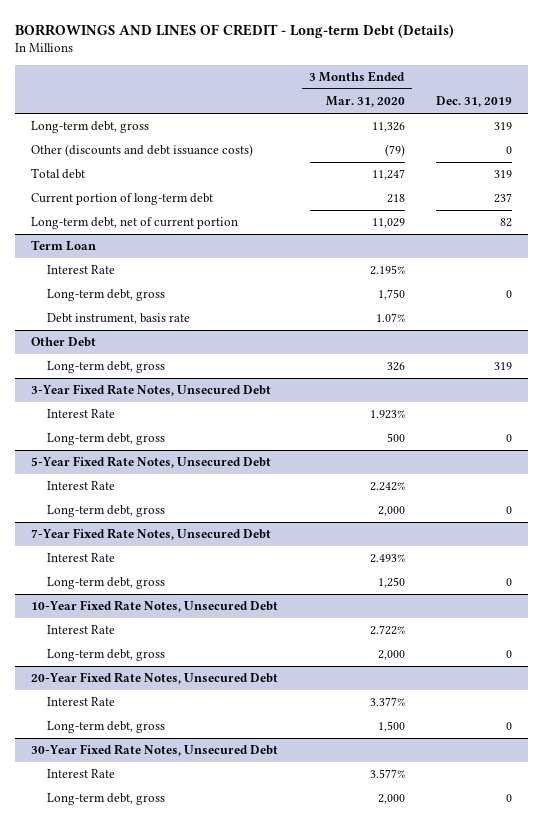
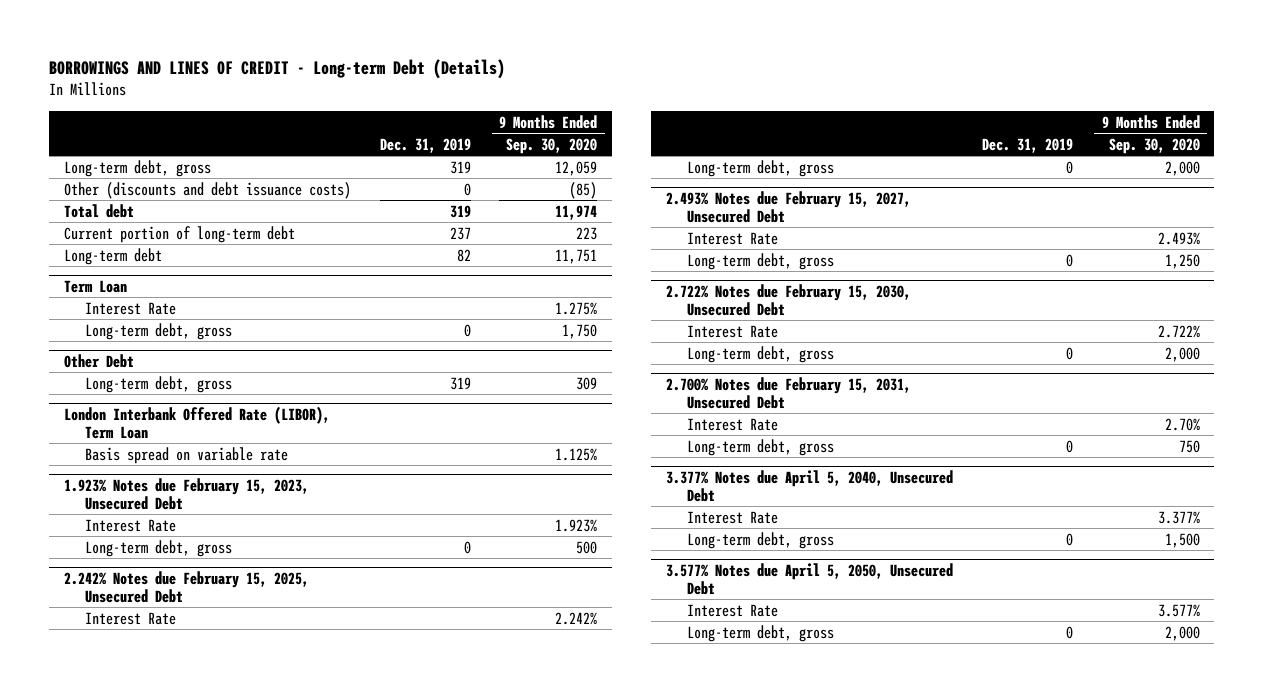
- | 3 Months Ended Mar. 31, 2020 | Dec. 31, 2019
+ | Dec. 31, 2019 | 9 Months Ended Sep. 30, 2020
- Long-term debt, net of current portion | 11,029 | 82
+ Long-term debt | 82 | 11,751
@ Term Loan
- Debt instrument, basis rate | 1.07% |
- 3-Year Fixed Rate Notes, Unsecured Debt
+ London Interbank Offered Rate (LIBOR), Term Loan
+ Basis spread on variable rate | | 1.125%
+ 1.923% Notes due February 15, 2023, Unsecured Debt
- 5-Year Fixed Rate Notes, Unsecured Debt
+ 2.242% Notes due February 15, 2025, Unsecured Debt
- 7-Year Fixed Rate Notes, Unsecured Debt
+ 2.493% Notes due February 15, 2027, Unsecured Debt
- 10-Year Fixed Rate Notes, Unsecured Debt
+ 2.722% Notes due February 15, 2030, Unsecured Debt
- 20-Year Fixed Rate Notes, Unsecured Debt
+ 2.700% Notes due February 15, 2031, Unsecured Debt
- 30-Year Fixed Rate Notes, Unsecured Debt
+ 3.377% Notes due April 5, 2040, Unsecured Debt
+ 3.577% Notes due April 5, 2050, Unsecured Debt
+ Interest Rate | | 3.577%
+ Long-term debt, gross | 0 | 2,000

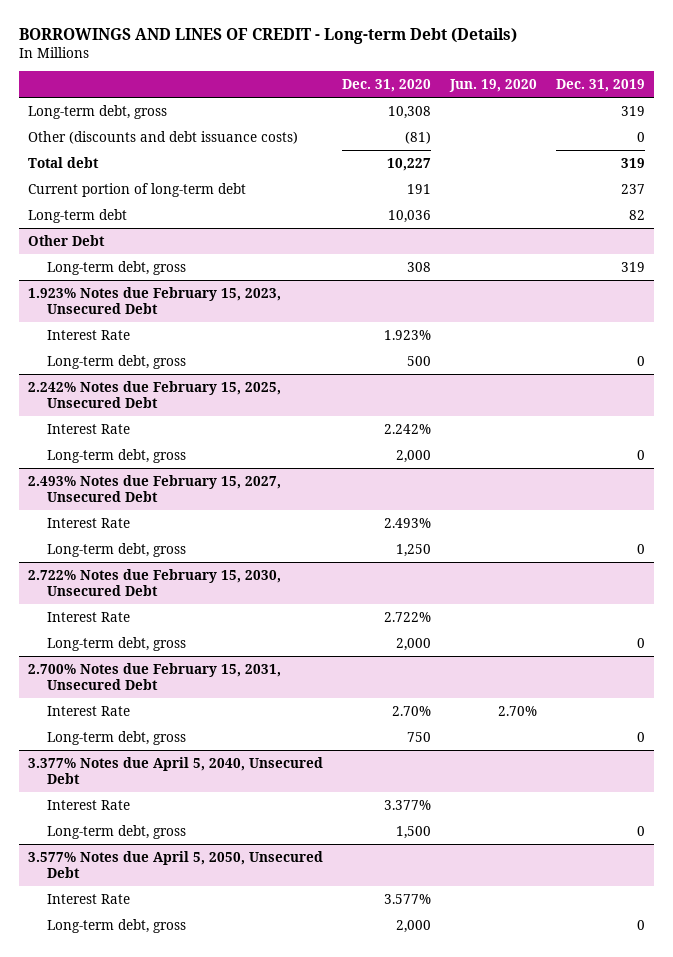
- | Dec. 31, 2019 | 9 Months Ended Sep. 30, 2020
+ | Dec. 31, 2020 | Jun. 19, 2020 | Dec. 31, 2019
- Term Loan
- Interest Rate | | 1.275%
- Long-term debt, gross | 0 | 1,750
- London Interbank Offered Rate (LIBOR), Term Loan
- Basis spread on variable rate | | 1.125%

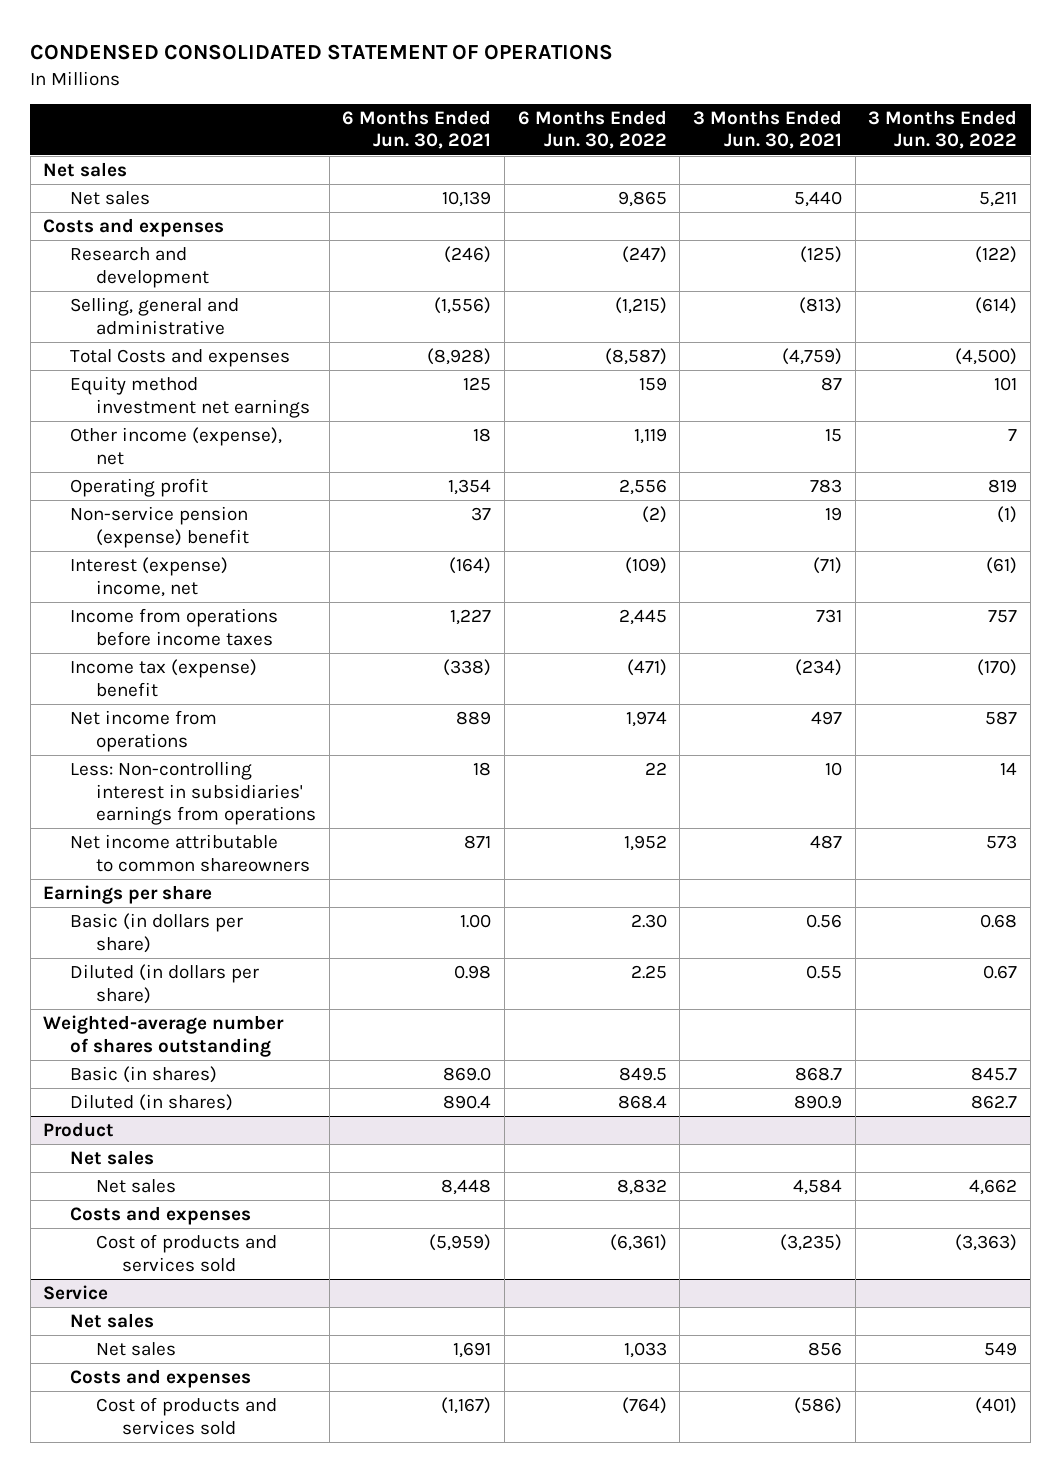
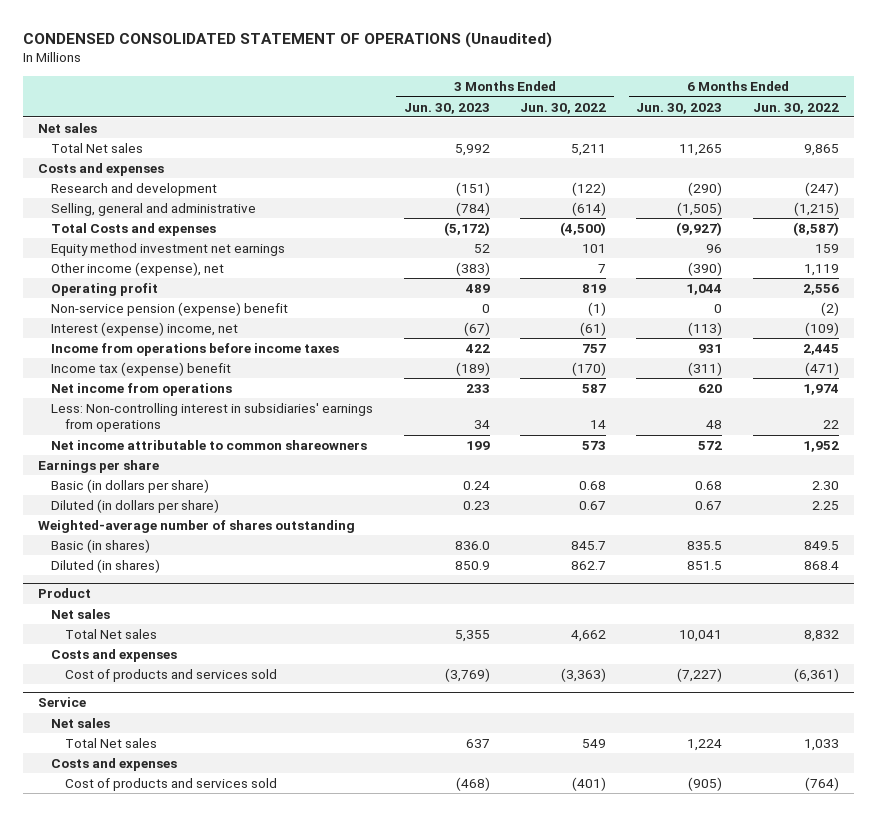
- CONDENSED CONSOLIDATED STATEMENT OF OPERATIONS
+ CONDENSED CONSOLIDATED STATEMENT OF OPERATIONS (Unaudited)
- | 6 Months Ended Jun. 30, 2021 | 6 Months Ended Jun. 30, 2022 | 3 Months Ended Jun. 30, 2021 | 3 Months Ended Jun. 30, 2022
+ | 3 Months Ended Jun. 30, 2023 | 3 Months Ended Jun. 30, 2022 | 6 Months Ended Jun. 30, 2023 | 6 Months Ended Jun. 30, 2022
- Net sales | 10,139 | 9,865 | 5,440 | 5,211
+ Total Net sales | 5,992 | 5,211 | 11,265 | 9,865
@ Product
- Net sales | 8,448 | 8,832 | 4,584 | 4,662
+ Total Net sales | 5,355 | 4,662 | 10,041 | 8,832
@ Service
- Net sales | 1,691 | 1,033 | 856 | 549
+ Total Net sales | 637 | 549 | 1,224 | 1,033

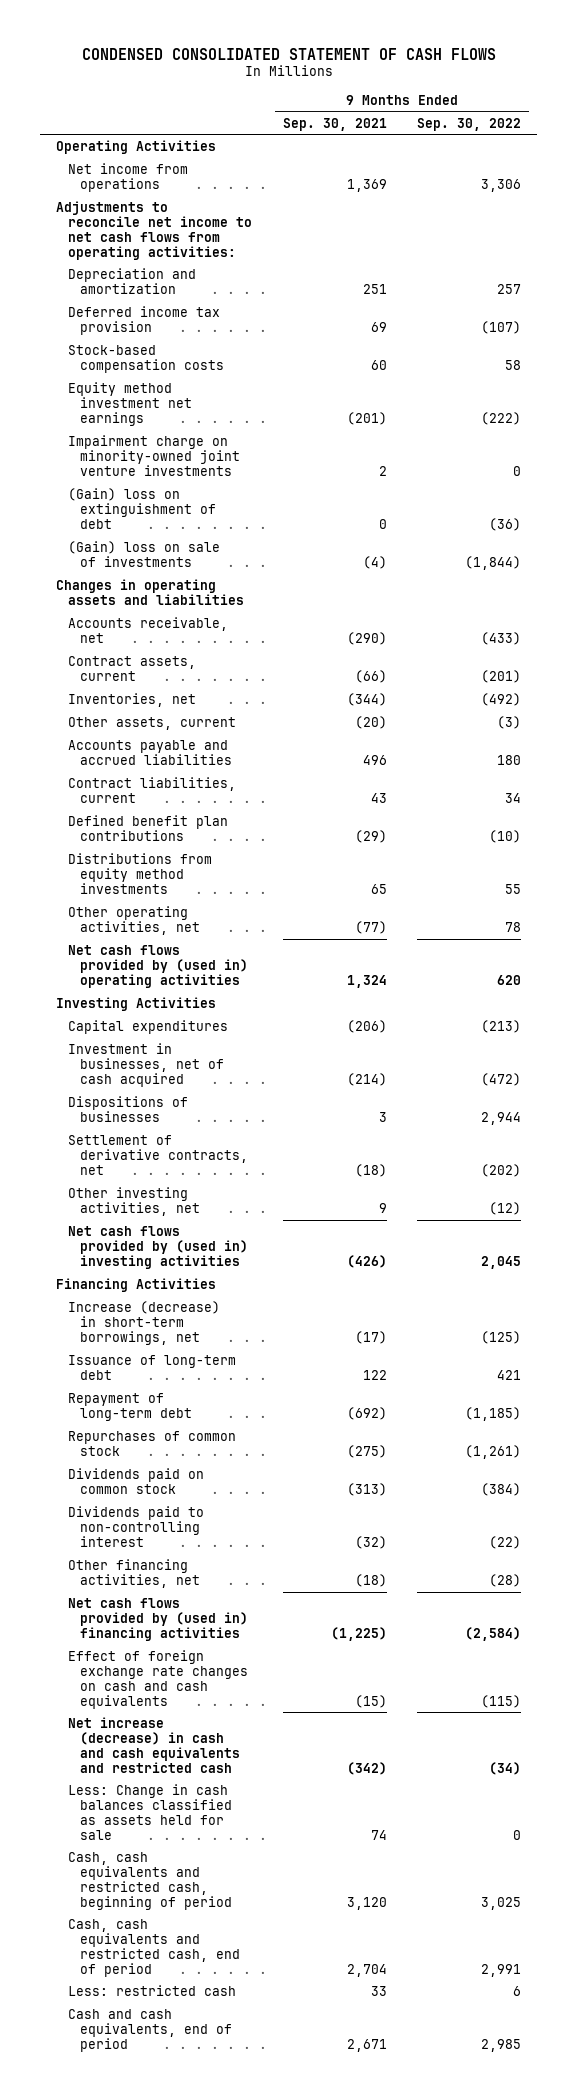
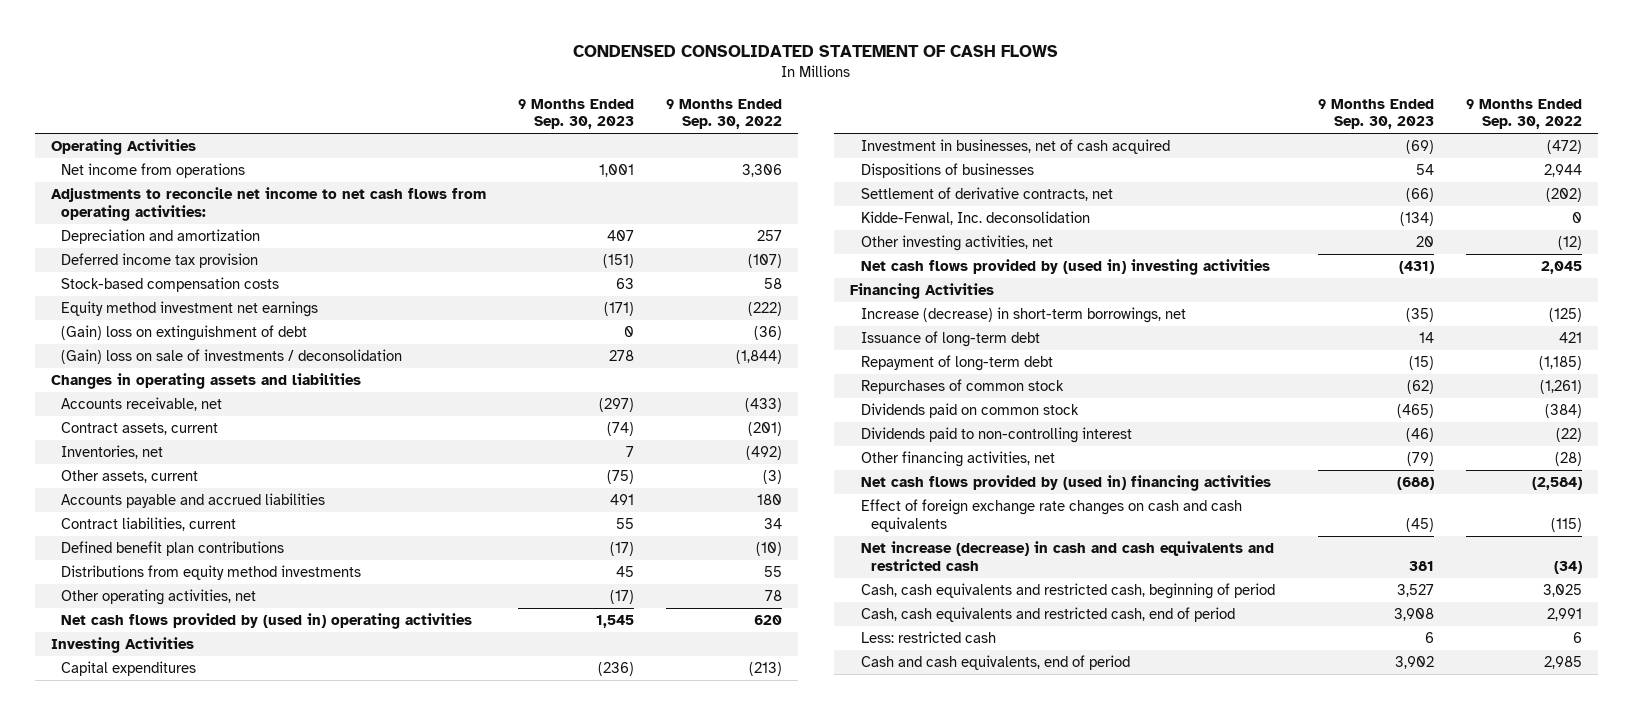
- | 9 Months Ended Sep. 30, 2021 | 9 Months Ended Sep. 30, 2022
+ | 9 Months Ended Sep. 30, 2023 | 9 Months Ended Sep. 30, 2022
- Impairment charge on minority-owned joint venture investments | 2 | 0
- (Gain) loss on sale of investments | (4) | (1,844)
+ (Gain) loss on sale of investments / deconsolidation | 278 | (1,844)
+ Kidde-Fenwal, Inc. deconsolidation | (134) | 0
- Less: Change in cash balances classified as assets held for sale | 74 | 0

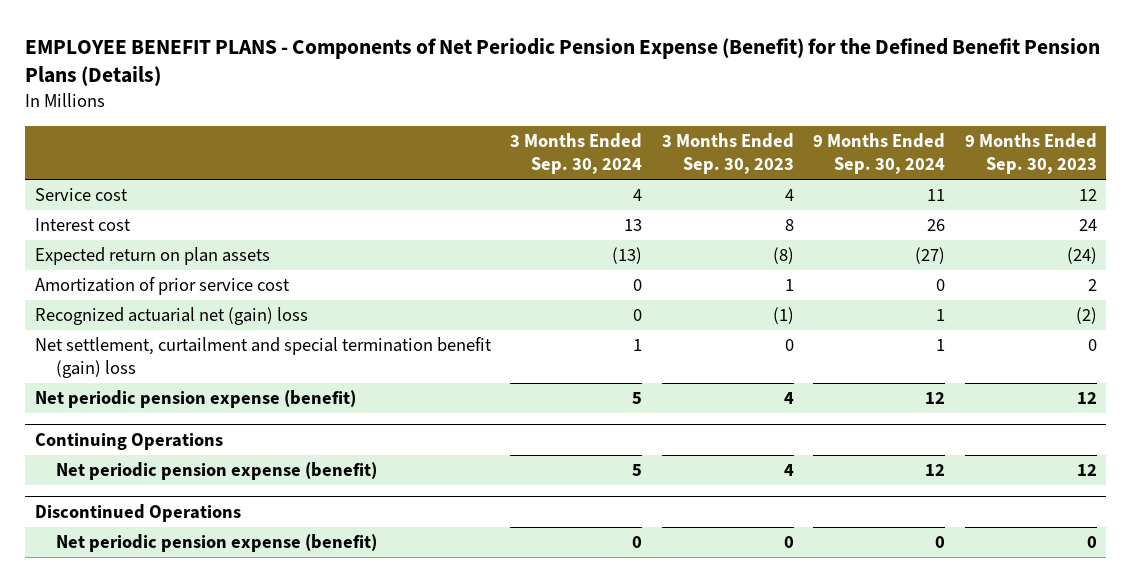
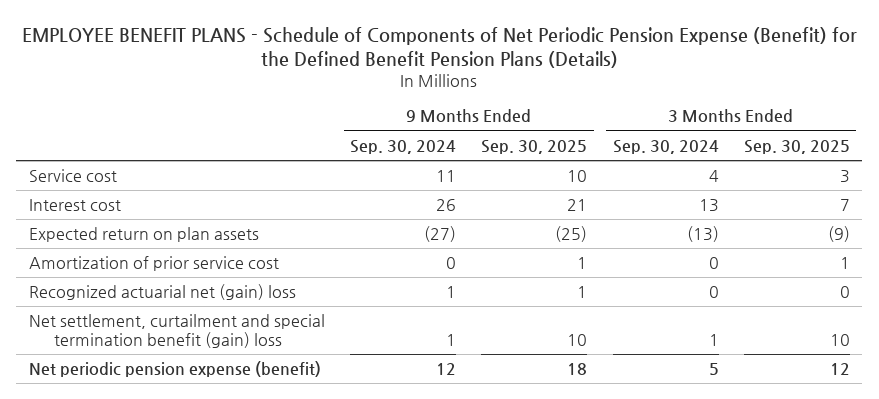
- EMPLOYEE BENEFIT PLANS - Components of Net Periodic Pension Expense (Benefit) for the Defined Benefit Pension Plans (Details)
+ EMPLOYEE BENEFIT PLANS - Schedule of Components of Net Periodic Pension Expense (Benefit) for the Defined Benefit Pension Plans (Details)
- | 3 Months Ended Sep. 30, 2024 | 3 Months Ended Sep. 30, 2023 | 9 Months Ended Sep. 30, 2024 | 9 Months Ended Sep. 30, 2023
+ | 9 Months Ended Sep. 30, 2024 | 9 Months Ended Sep. 30, 2025 | 3 Months Ended Sep. 30, 2024 | 3 Months Ended Sep. 30, 2025
- Continuing Operations
- Net periodic pension expense (benefit) | 5 | 4 | 12 | 12
- Discontinued Operations
- Net periodic pension expense (benefit) | 0 | 0 | 0 | 0

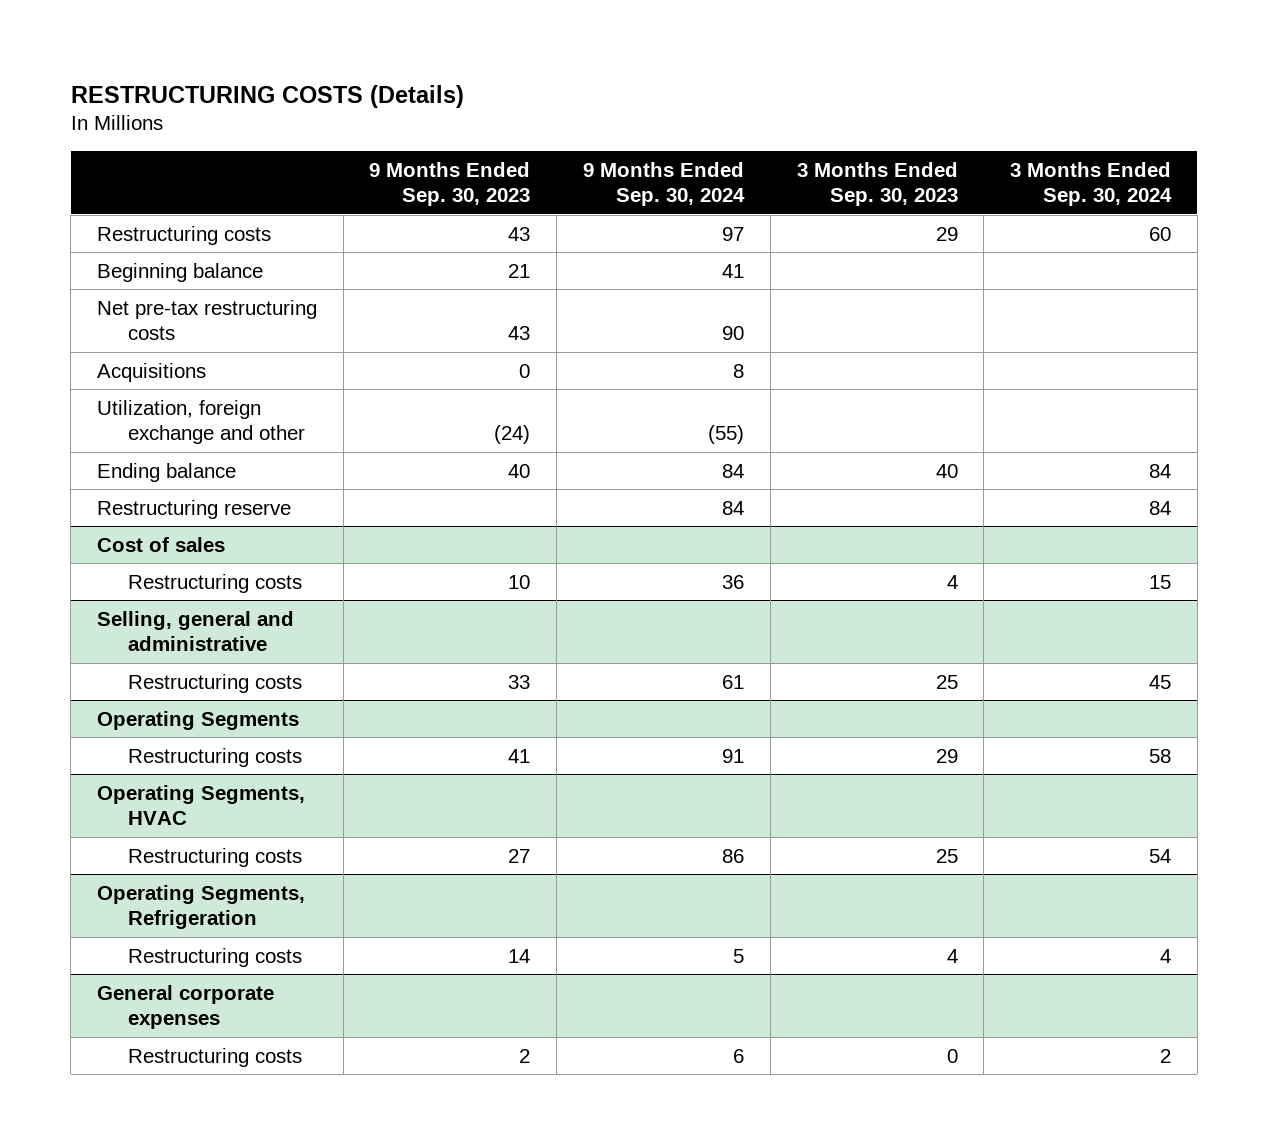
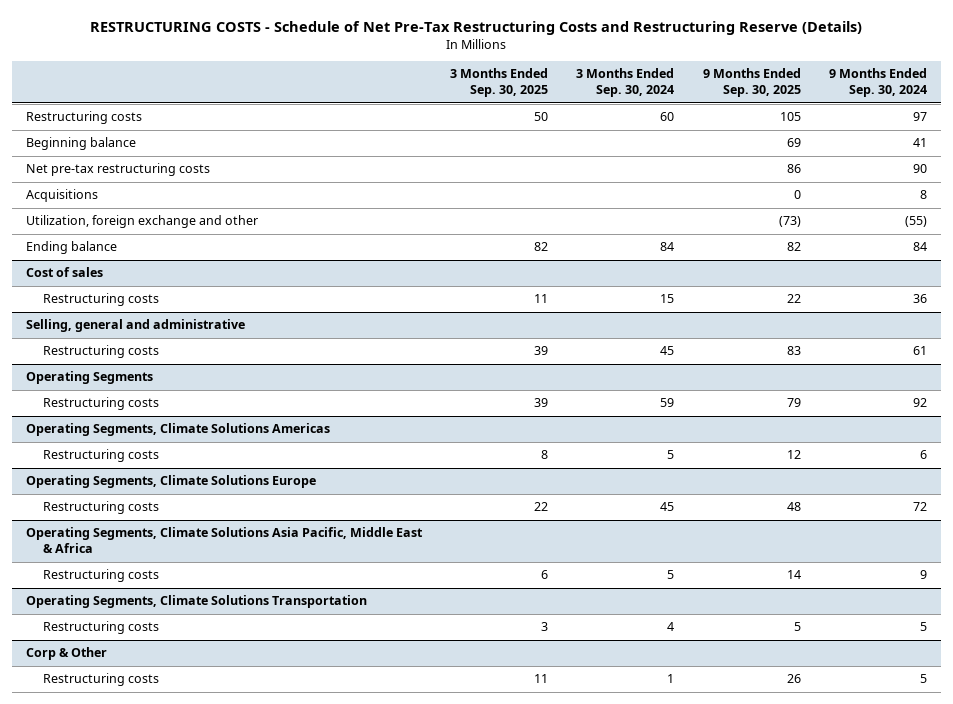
- RESTRUCTURING COSTS (Details)
+ RESTRUCTURING COSTS - Schedule of Net Pre-Tax Restructuring Costs and Restructuring Reserve (Details)
- | 9 Months Ended Sep. 30, 2023 | 9 Months Ended Sep. 30, 2024 | 3 Months Ended Sep. 30, 2023 | 3 Months Ended Sep. 30, 2024
+ | 3 Months Ended Sep. 30, 2025 | 3 Months Ended Sep. 30, 2024 | 9 Months Ended Sep. 30, 2025 | 9 Months Ended Sep. 30, 2024
- Restructuring reserve | | 84 | | 84
@ Operating Segments
- Restructuring costs | 41 | 91 | 29 | 58
- Operating Segments, HVAC
- Restructuring costs | 27 | 86 | 25 | 54
- Operating Segments, Refrigeration
@ Operating Segments
+ Restructuring costs | 39 | 59 | 79 | 92
+ Operating Segments, Climate Solutions Americas
+ Restructuring costs | 8 | 5 | 12 | 6
+ Operating Segments, Climate Solutions Europe
+ Restructuring costs | 22 | 45 | 48 | 72
+ Operating Segments, Climate Solutions Asia Pacific, Middle East & Africa
+ Restructuring costs | 6 | 5 | 14 | 9
+ Operating Segments, Climate Solutions Transportation
- General corporate expenses
- Restructuring costs | 2 | 6 | 0 | 2
+ Corp & Other
+ Restructuring costs | 11 | 1 | 26 | 5

